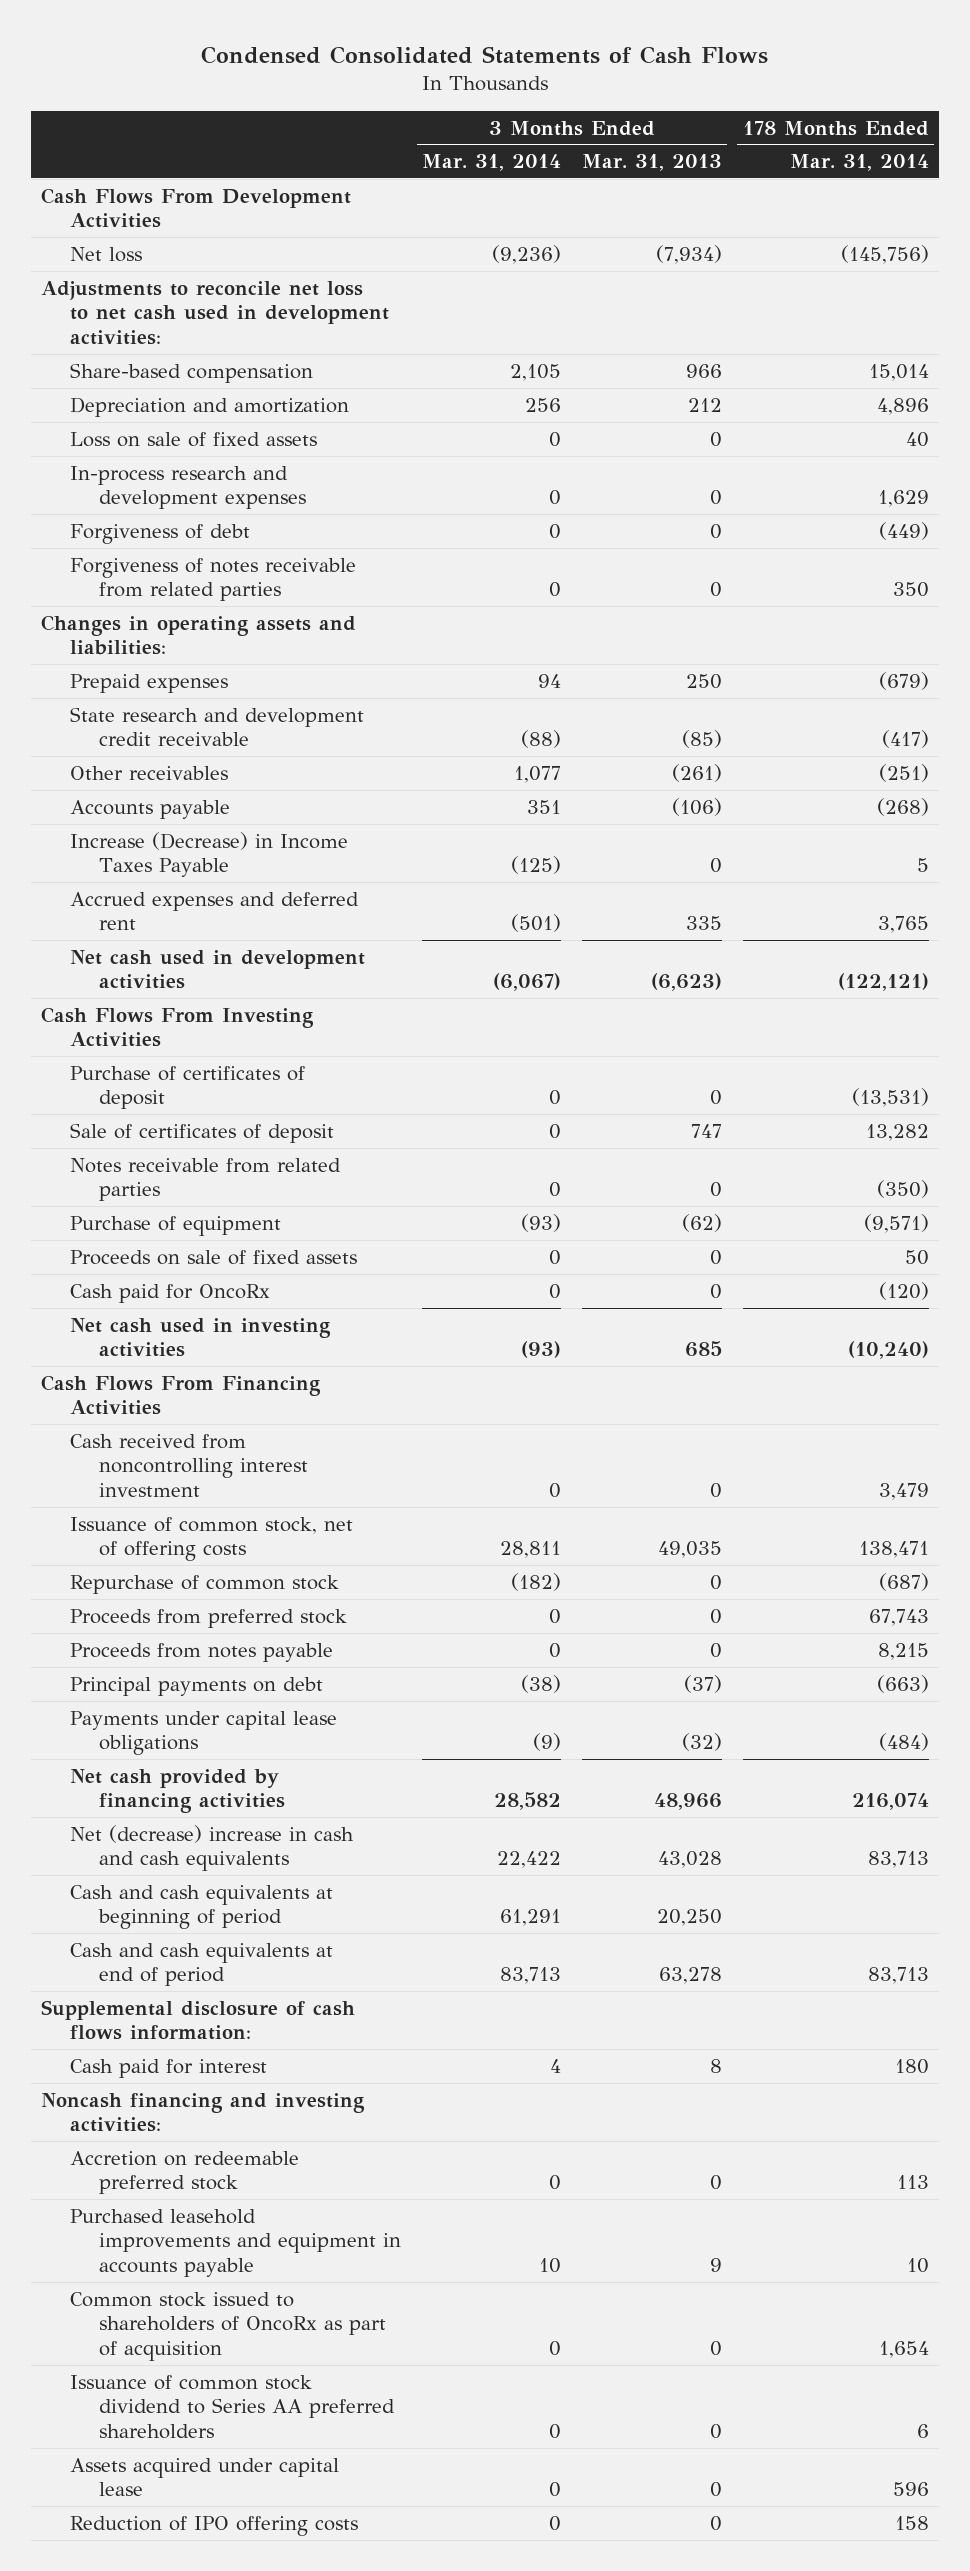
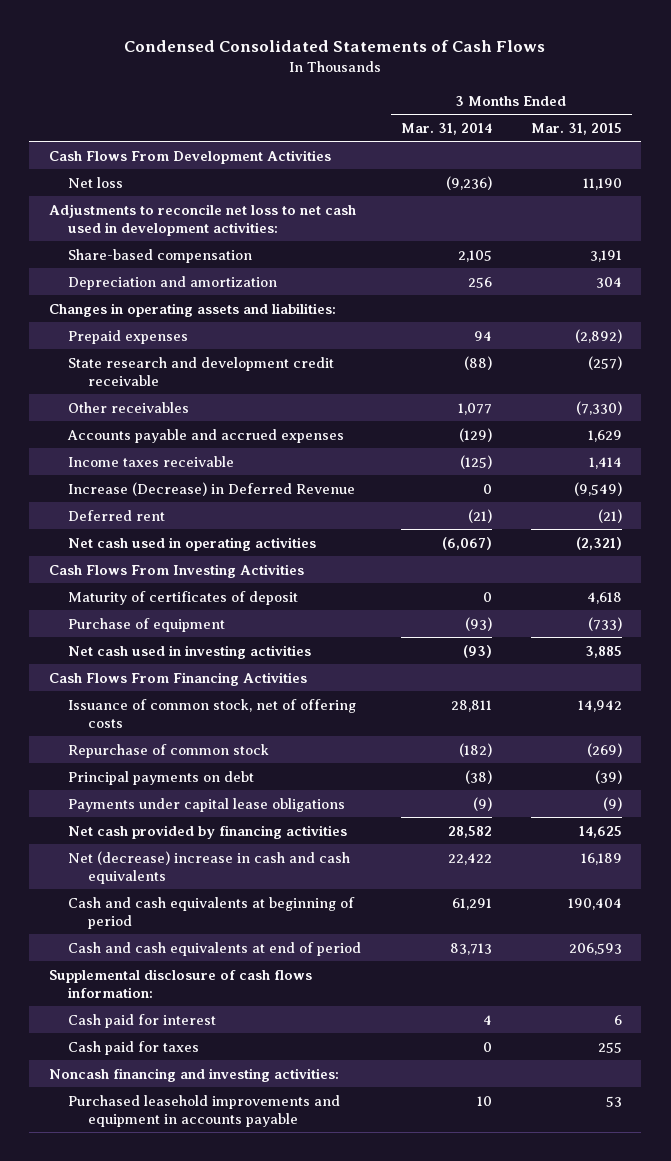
- | 3 Months Ended Mar. 31, 2014 | 3 Months Ended Mar. 31, 2013 | 178 Months Ended Mar. 31, 2014
+ | 3 Months Ended Mar. 31, 2014 | 3 Months Ended Mar. 31, 2015
- Loss on sale of fixed assets | 0 | 0 | 40
- In-process research and development expenses | 0 | 0 | 1,629
- Forgiveness of debt | 0 | 0 | (449)
- Forgiveness of notes receivable from related parties | 0 | 0 | 350
- Accounts payable | 351 | (106) | (268)
- Increase (Decrease) in Income Taxes Payable | (125) | 0 | 5
- Accrued expenses and deferred rent | (501) | 335 | 3,765
- Net cash used in development activities | (6,067) | (6,623) | (122,121)
+ Accounts payable and accrued expenses | (129) | 1,629
+ Income taxes receivable | (125) | 1,414
+ Increase (Decrease) in Deferred Revenue | 0 | (9,549)
+ Deferred rent | (21) | (21)
+ Net cash used in operating activities | (6,067) | (2,321)
- Purchase of certificates of deposit | 0 | 0 | (13,531)
- Sale of certificates of deposit | 0 | 747 | 13,282
- Notes receivable from related parties | 0 | 0 | (350)
+ Maturity of certificates of deposit | 0 | 4,618
- Proceeds on sale of fixed assets | 0 | 0 | 50
- Cash paid for OncoRx | 0 | 0 | (120)
- Cash received from noncontrolling interest investment | 0 | 0 | 3,479
- Proceeds from preferred stock | 0 | 0 | 67,743
- Proceeds from notes payable | 0 | 0 | 8,215
+ Cash paid for taxes | 0 | 255
- Accretion on redeemable preferred stock | 0 | 0 | 113
- Common stock issued to shareholders of OncoRx as part of acquisition | 0 | 0 | 1,654
- Issuance of common stock dividend to Series AA preferred shareholders | 0 | 0 | 6
- Assets acquired under capital lease | 0 | 0 | 596
- Reduction of IPO offering costs | 0 | 0 | 158

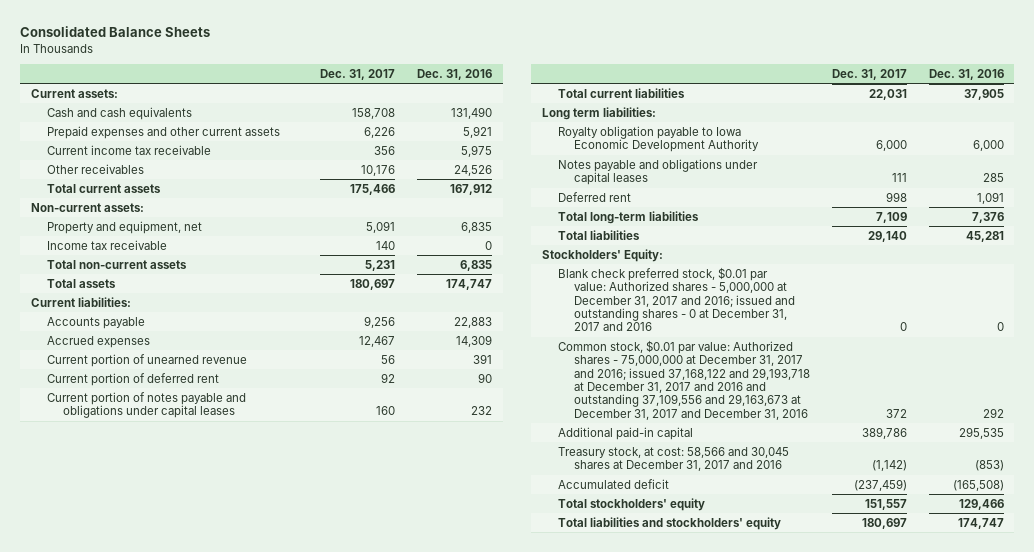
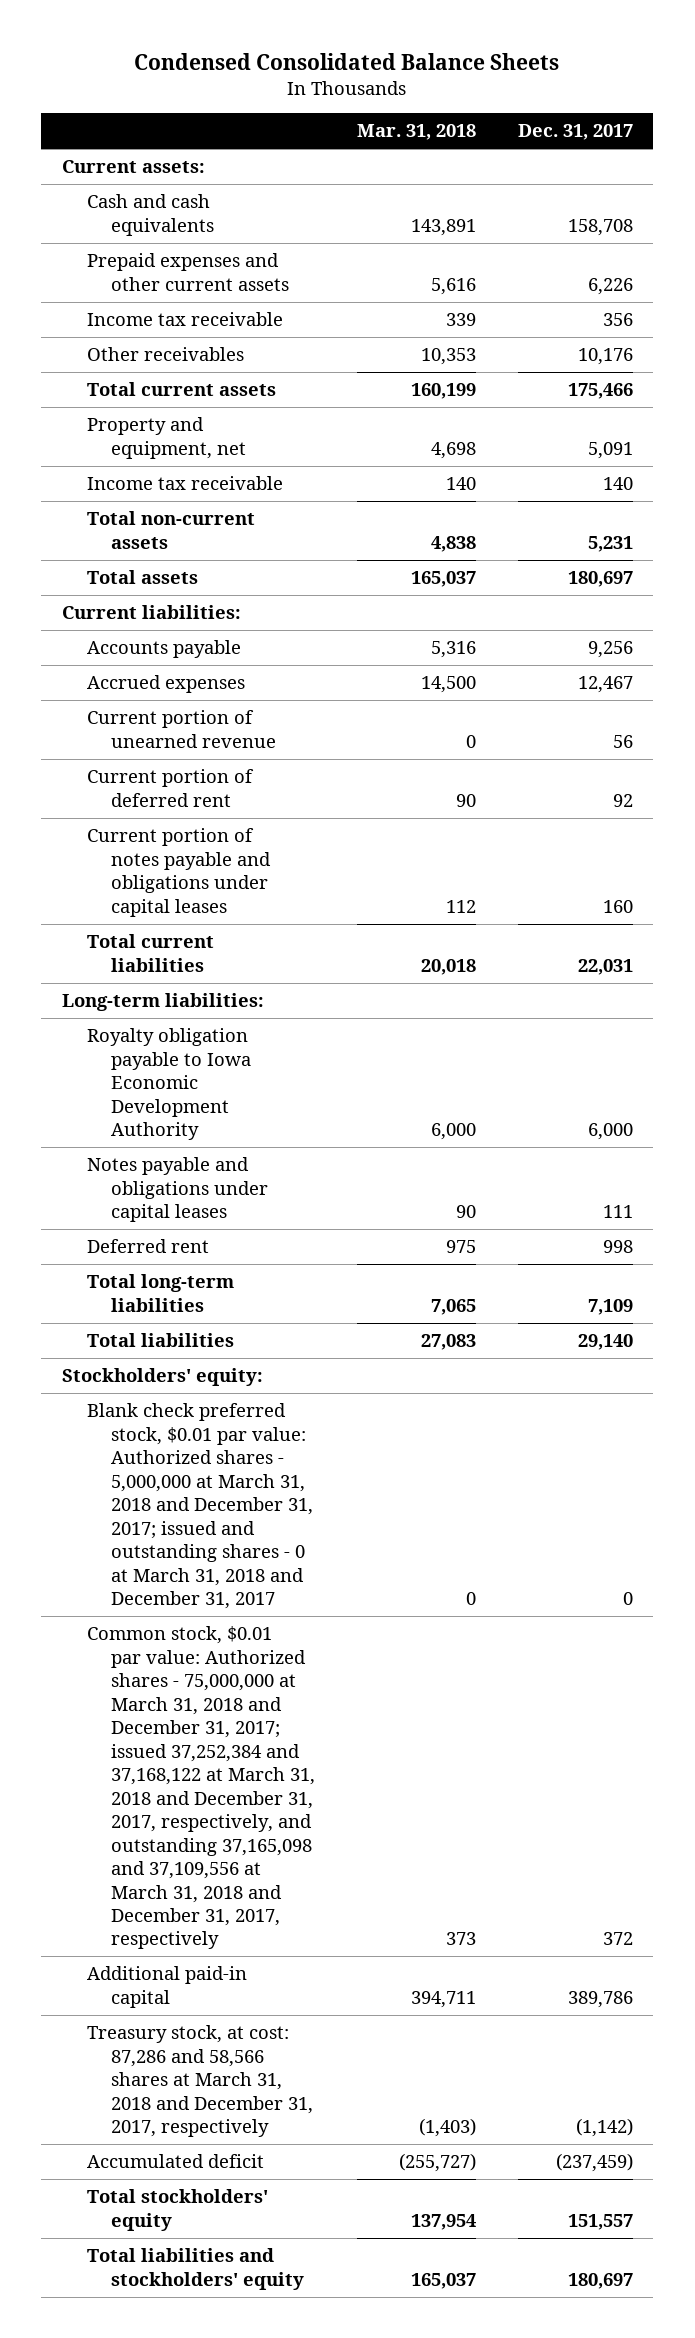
- Consolidated Balance Sheets
+ Condensed Consolidated Balance Sheets
- | Dec. 31, 2017 | Dec. 31, 2016
+ | Mar. 31, 2018 | Dec. 31, 2017
- Current income tax receivable | 356 | 5,975
+ Income tax receivable | 339 | 356
- Non-current assets:
- Long term liabilities:
+ Long-term liabilities:
- Stockholders' Equity:
- Blank check preferred stock, $0.01 par value: Authorized shares - 5,000,000 at December 31, 2017 and 2016; issued and outstanding shares - 0 at December 31, 2017 and 2016 | 0 | 0
- Common stock, $0.01 par value: Authorized shares - 75,000,000 at December 31, 2017 and 2016; issued 37,168,122 and 29,193,718 at December 31, 2017 and 2016 and outstanding 37,109,556 and 29,163,673 at December 31, 2017 and December 31, 2016 | 372 | 292
+ Stockholders' equity:
+ Blank check preferred stock, $0.01 par value: Authorized shares - 5,000,000 at March 31, 2018 and December 31, 2017; issued and outstanding shares - 0 at March 31, 2018 and December 31, 2017 | 0 | 0
+ Common stock, $0.01 par value: Authorized shares - 75,000,000 at March 31, 2018 and December 31, 2017; issued 37,252,384 and 37,168,122 at March 31, 2018 and December 31, 2017, respectively, and outstanding 37,165,098 and 37,109,556 at March 31, 2018 and December 31, 2017, respectively | 373 | 372
- Treasury stock, at cost: 58,566 and 30,045 shares at December 31, 2017 and 2016 | (1,142) | (853)
+ Treasury stock, at cost: 87,286 and 58,566 shares at March 31, 2018 and December 31, 2017, respectively | (1,403) | (1,142)

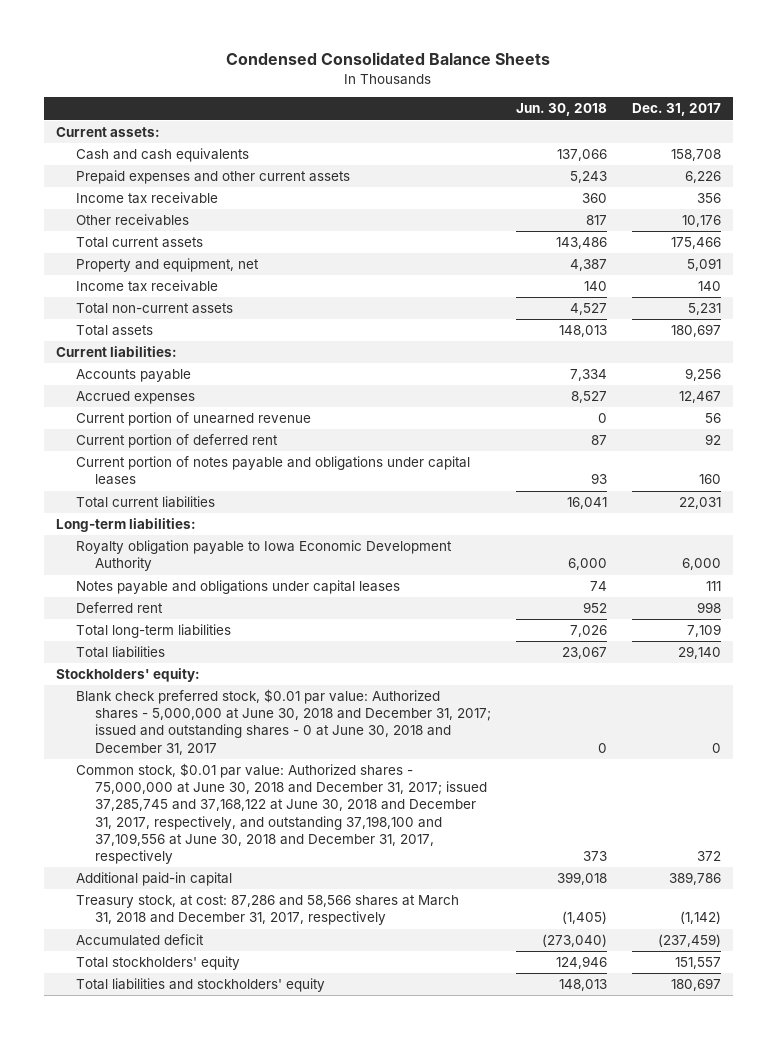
- | Mar. 31, 2018 | Dec. 31, 2017
+ | Jun. 30, 2018 | Dec. 31, 2017
- Blank check preferred stock, $0.01 par value: Authorized shares - 5,000,000 at March 31, 2018 and December 31, 2017; issued and outstanding shares - 0 at March 31, 2018 and December 31, 2017 | 0 | 0
- Common stock, $0.01 par value: Authorized shares - 75,000,000 at March 31, 2018 and December 31, 2017; issued 37,252,384 and 37,168,122 at March 31, 2018 and December 31, 2017, respectively, and outstanding 37,165,098 and 37,109,556 at March 31, 2018 and December 31, 2017, respectively | 373 | 372
+ Blank check preferred stock, $0.01 par value: Authorized shares - 5,000,000 at June 30, 2018 and December 31, 2017; issued and outstanding shares - 0 at June 30, 2018 and December 31, 2017 | 0 | 0
+ Common stock, $0.01 par value: Authorized shares - 75,000,000 at June 30, 2018 and December 31, 2017; issued 37,285,745 and 37,168,122 at June 30, 2018 and December 31, 2017, respectively, and outstanding 37,198,100 and 37,109,556 at June 30, 2018 and December 31, 2017, respectively | 373 | 372

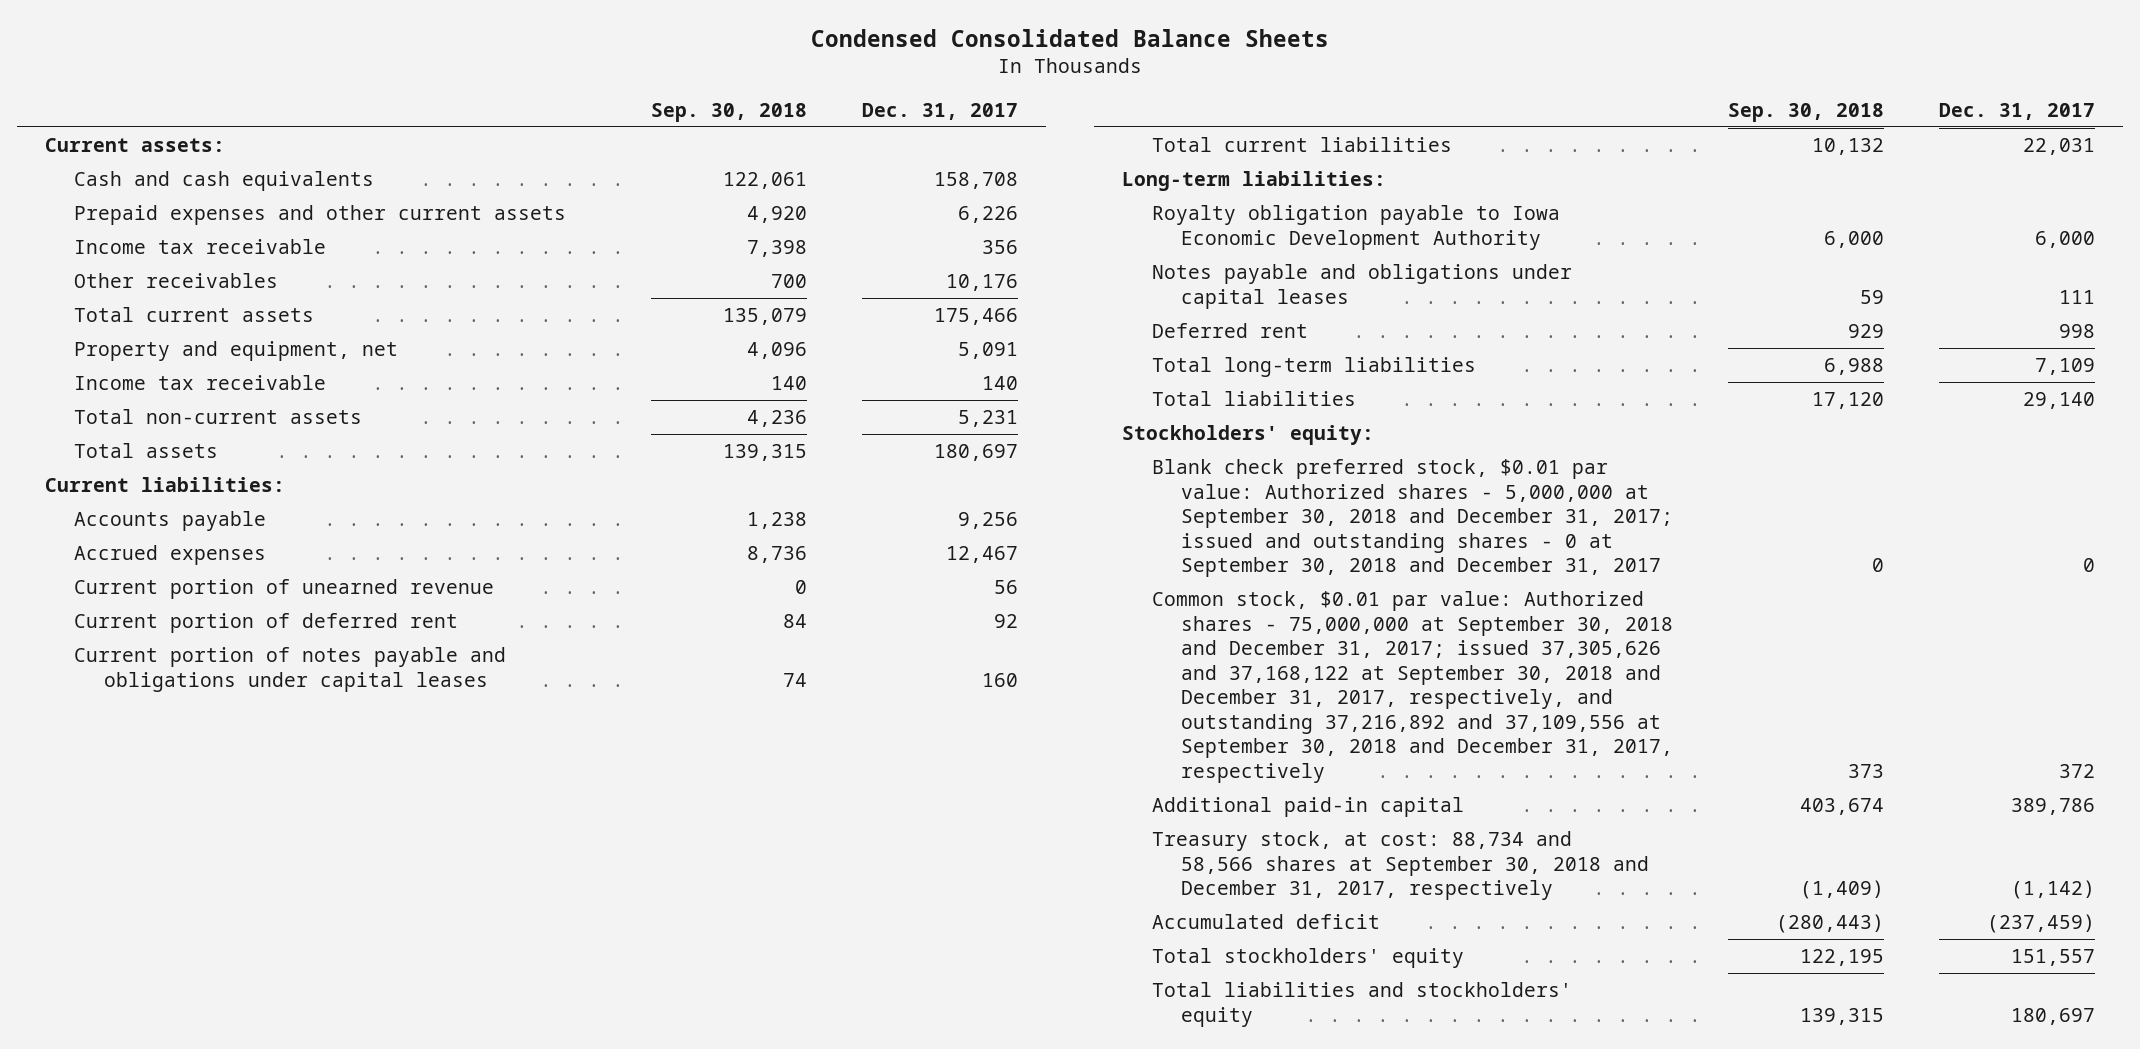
- | Jun. 30, 2018 | Dec. 31, 2017
+ | Sep. 30, 2018 | Dec. 31, 2017
- Blank check preferred stock, $0.01 par value: Authorized shares - 5,000,000 at June 30, 2018 and December 31, 2017; issued and outstanding shares - 0 at June 30, 2018 and December 31, 2017 | 0 | 0
- Common stock, $0.01 par value: Authorized shares - 75,000,000 at June 30, 2018 and December 31, 2017; issued 37,285,745 and 37,168,122 at June 30, 2018 and December 31, 2017, respectively, and outstanding 37,198,100 and 37,109,556 at June 30, 2018 and December 31, 2017, respectively | 373 | 372
+ Blank check preferred stock, $0.01 par value: Authorized shares - 5,000,000 at September 30, 2018 and December 31, 2017; issued and outstanding shares - 0 at September 30, 2018 and December 31, 2017 | 0 | 0
+ Common stock, $0.01 par value: Authorized shares - 75,000,000 at September 30, 2018 and December 31, 2017; issued 37,305,626 and 37,168,122 at September 30, 2018 and December 31, 2017, respectively, and outstanding 37,216,892 and 37,109,556 at September 30, 2018 and December 31, 2017, respectively | 373 | 372
- Treasury stock, at cost: 87,286 and 58,566 shares at March 31, 2018 and December 31, 2017, respectively | (1,405) | (1,142)
+ Treasury stock, at cost: 88,734 and 58,566 shares at September 30, 2018 and December 31, 2017, respectively | (1,409) | (1,142)

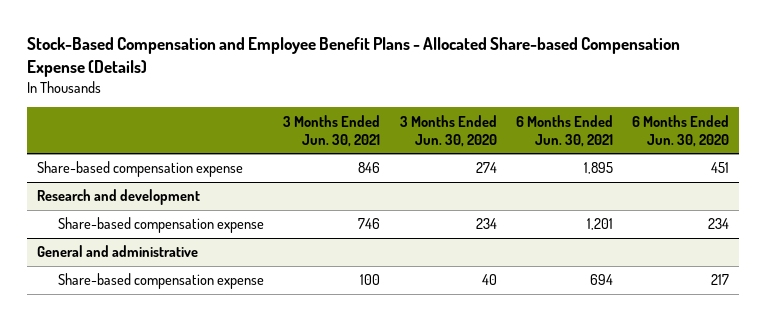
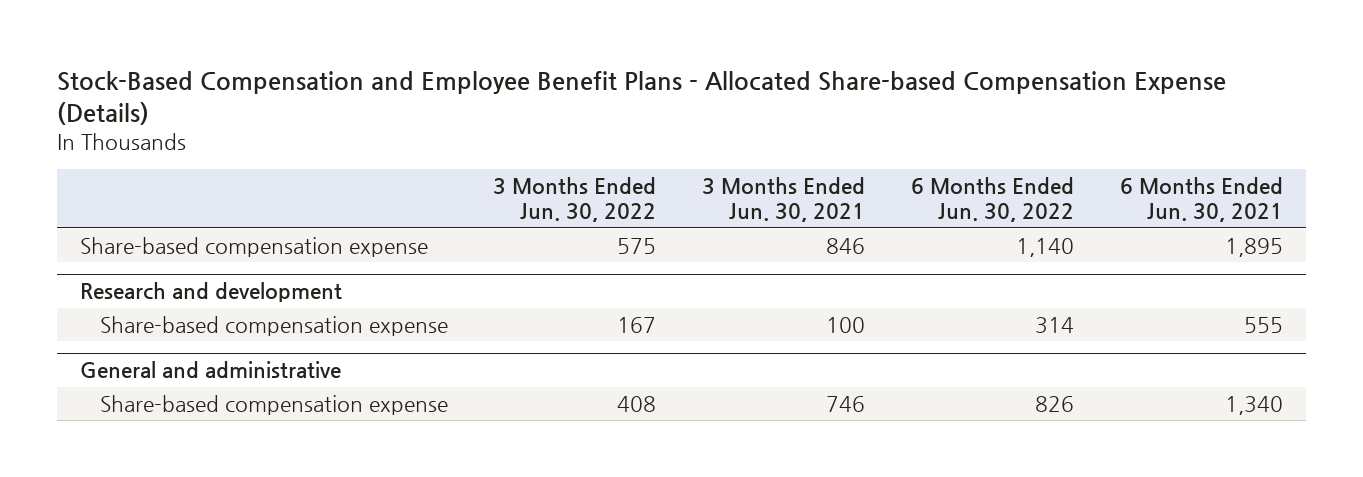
- | 3 Months Ended Jun. 30, 2021 | 3 Months Ended Jun. 30, 2020 | 6 Months Ended Jun. 30, 2021 | 6 Months Ended Jun. 30, 2020
+ | 3 Months Ended Jun. 30, 2022 | 3 Months Ended Jun. 30, 2021 | 6 Months Ended Jun. 30, 2022 | 6 Months Ended Jun. 30, 2021
@ Research and development
- Share-based compensation expense | 746 | 234 | 1,201 | 234
+ Share-based compensation expense | 167 | 100 | 314 | 555
@ General and administrative
- Share-based compensation expense | 100 | 40 | 694 | 217
+ Share-based compensation expense | 408 | 746 | 826 | 1,340

